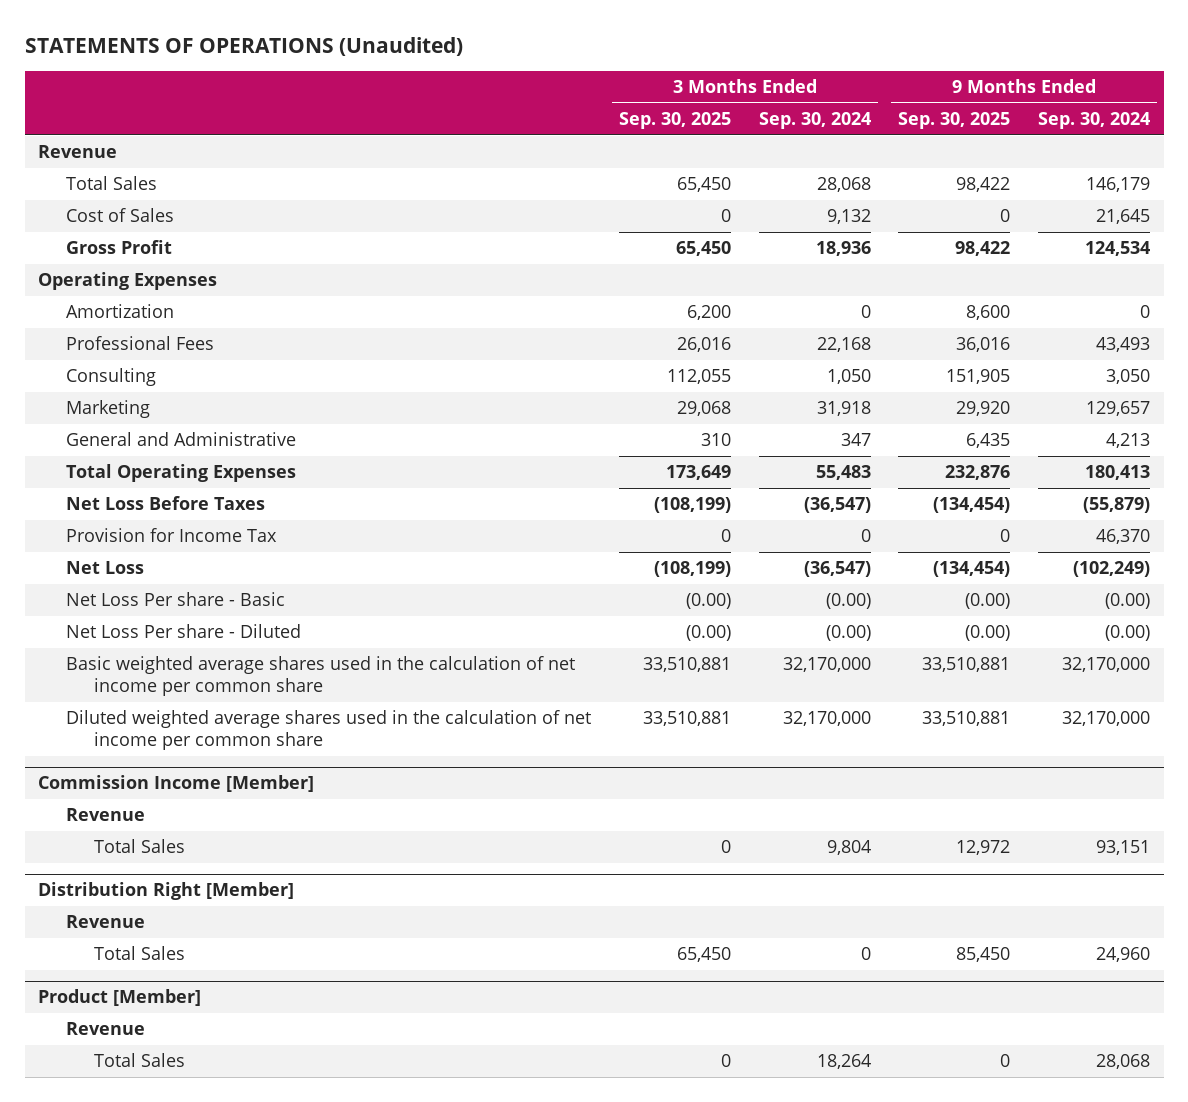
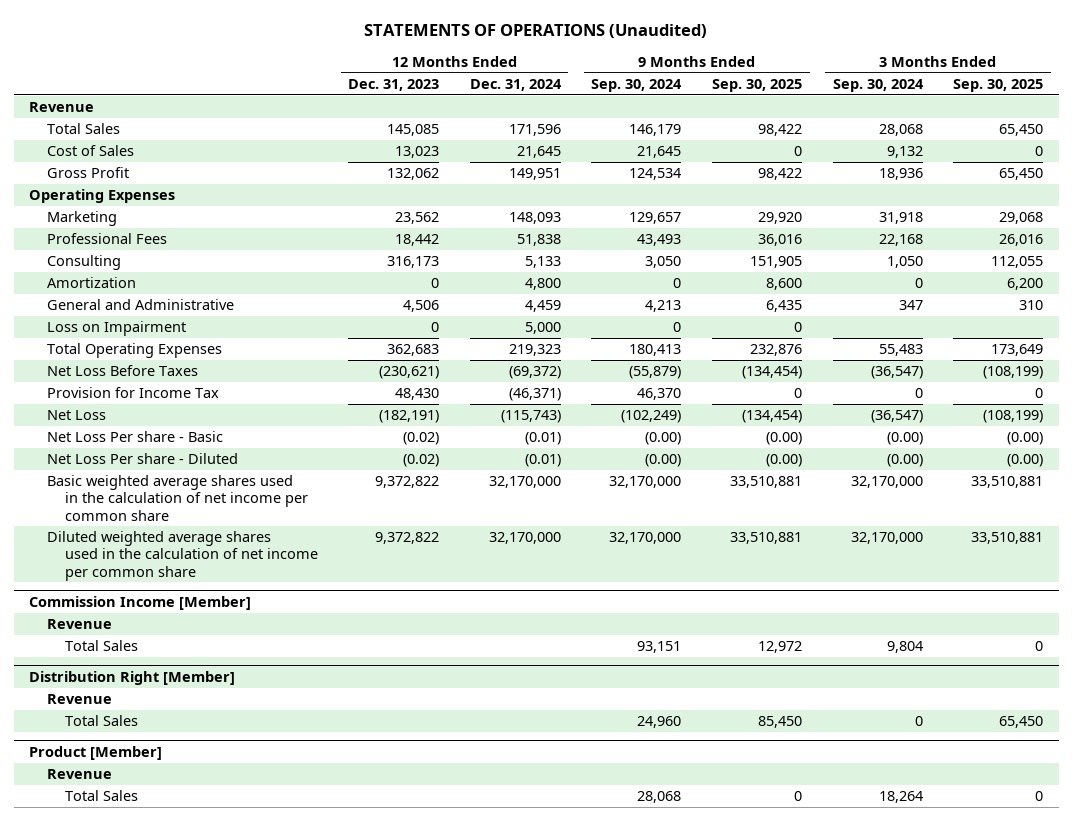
- | 3 Months Ended Sep. 30, 2025 | 3 Months Ended Sep. 30, 2024 | 9 Months Ended Sep. 30, 2025 | 9 Months Ended Sep. 30, 2024
+ | 12 Months Ended Dec. 31, 2023 | 12 Months Ended Dec. 31, 2024 | 9 Months Ended Sep. 30, 2024 | 9 Months Ended Sep. 30, 2025 | 3 Months Ended Sep. 30, 2024 | 3 Months Ended Sep. 30, 2025
moved up: Marketing | 23,562 | 148,093 | 129,657 | 29,920 | 31,918 | 29,068
moved down: Amortization | 0 | 4,800 | 0 | 8,600 | 0 | 6,200
+ Loss on Impairment | 0 | 5,000 | 0 | 0 | |

